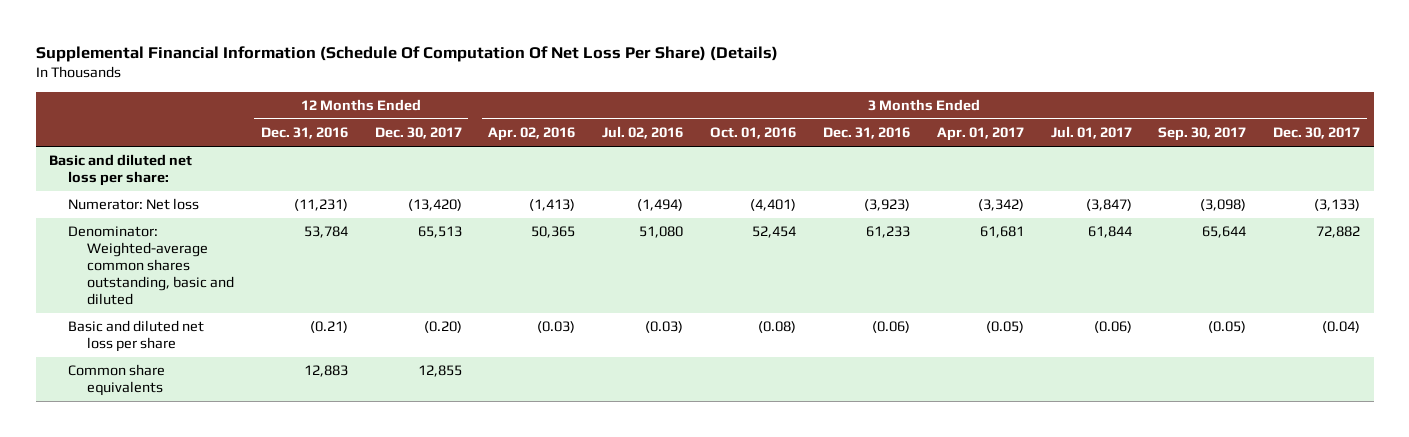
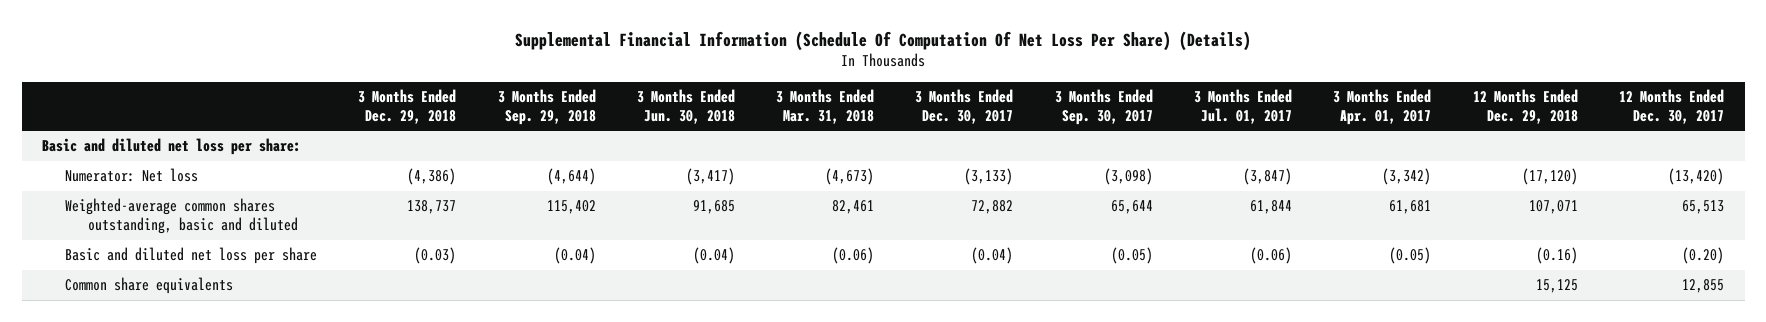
- | 12 Months Ended Dec. 31, 2016 | 12 Months Ended Dec. 30, 2017 | 3 Months Ended Apr. 02, 2016 | 3 Months Ended Jul. 02, 2016 | 3 Months Ended Oct. 01, 2016 | 3 Months Ended Dec. 31, 2016 | 3 Months Ended Apr. 01, 2017 | 3 Months Ended Jul. 01, 2017 | 3 Months Ended Sep. 30, 2017 | 3 Months Ended Dec. 30, 2017
+ | 3 Months Ended Dec. 29, 2018 | 3 Months Ended Sep. 29, 2018 | 3 Months Ended Jun. 30, 2018 | 3 Months Ended Mar. 31, 2018 | 3 Months Ended Dec. 30, 2017 | 3 Months Ended Sep. 30, 2017 | 3 Months Ended Jul. 01, 2017 | 3 Months Ended Apr. 01, 2017 | 12 Months Ended Dec. 29, 2018 | 12 Months Ended Dec. 30, 2017
- Denominator: Weighted-average common shares outstanding, basic and diluted | 53,784 | 65,513 | 50,365 | 51,080 | 52,454 | 61,233 | 61,681 | 61,844 | 65,644 | 72,882
+ Weighted-average common shares outstanding, basic and diluted | 138,737 | 115,402 | 91,685 | 82,461 | 72,882 | 65,644 | 61,844 | 61,681 | 107,071 | 65,513

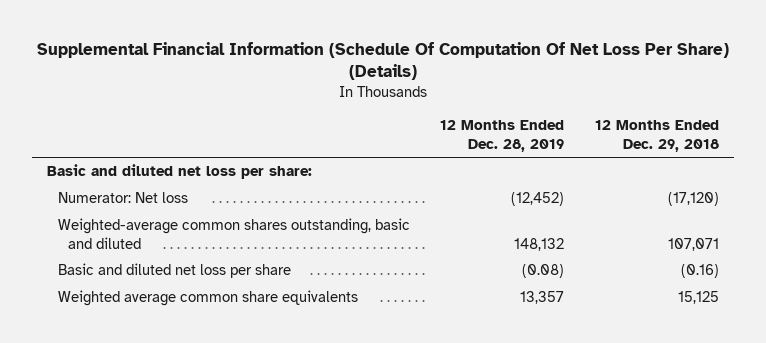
- | 3 Months Ended Dec. 29, 2018 | 3 Months Ended Sep. 29, 2018 | 3 Months Ended Jun. 30, 2018 | 3 Months Ended Mar. 31, 2018 | 3 Months Ended Dec. 30, 2017 | 3 Months Ended Sep. 30, 2017 | 3 Months Ended Jul. 01, 2017 | 3 Months Ended Apr. 01, 2017 | 12 Months Ended Dec. 29, 2018 | 12 Months Ended Dec. 30, 2017
+ | 12 Months Ended Dec. 28, 2019 | 12 Months Ended Dec. 29, 2018
- Common share equivalents | | | | | | | | | 15,125 | 12,855
+ Weighted average common share equivalents | 13,357 | 15,125

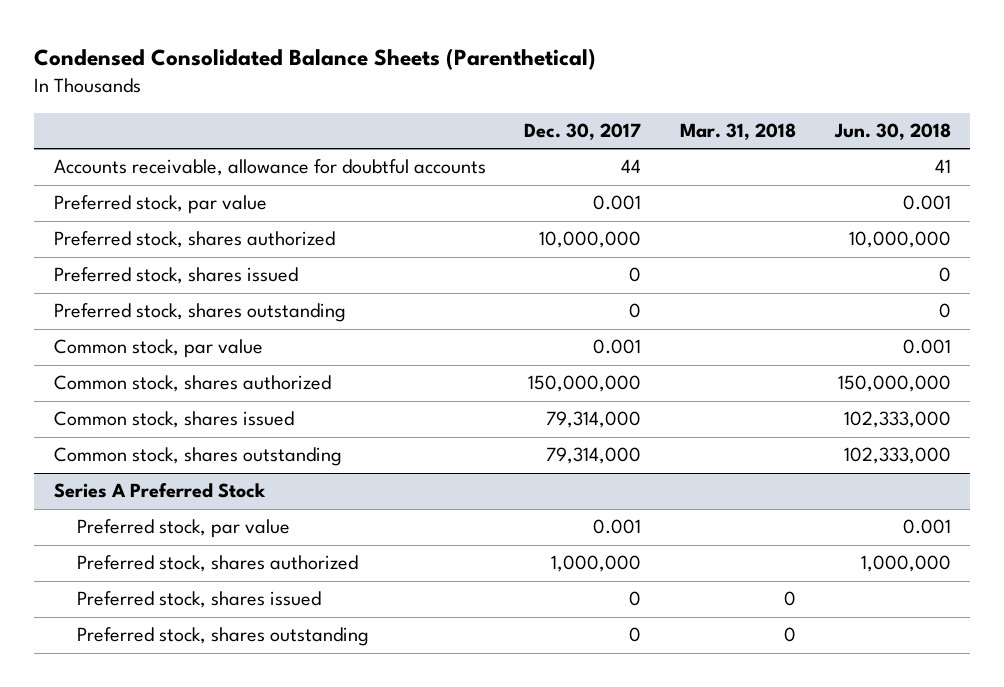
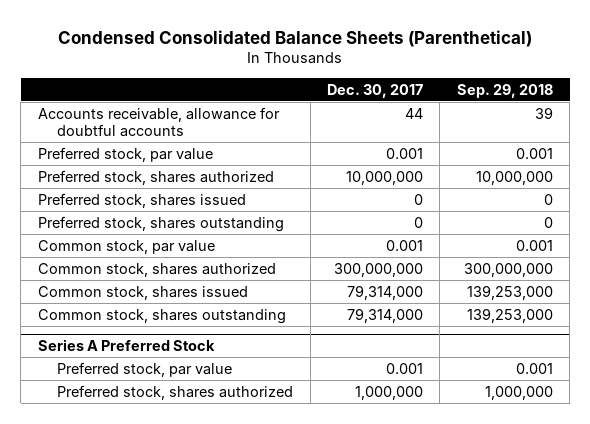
- | Dec. 30, 2017 | Mar. 31, 2018 | Jun. 30, 2018
+ | Dec. 30, 2017 | Sep. 29, 2018
- Common stock, shares authorized | 150,000,000 | | 150,000,000
+ Common stock, shares authorized | 300,000,000 | 300,000,000
@ Series A Preferred Stock
- Preferred stock, shares issued | 0 | 0 |
- Preferred stock, shares outstanding | 0 | 0 |

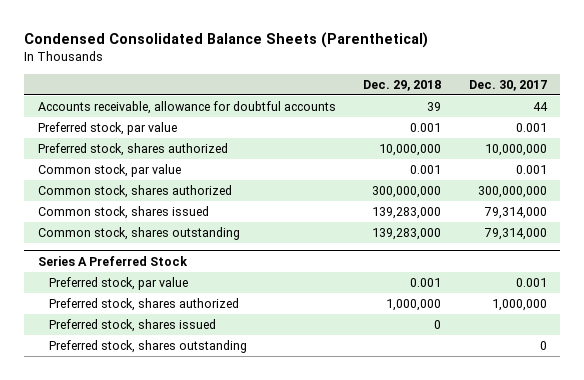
- | Dec. 30, 2017 | Sep. 29, 2018
+ | Dec. 29, 2018 | Dec. 30, 2017
- Preferred stock, shares issued | 0 | 0
- Preferred stock, shares outstanding | 0 | 0
@ Series A Preferred Stock
+ Preferred stock, shares issued | 0 |
+ Preferred stock, shares outstanding | | 0

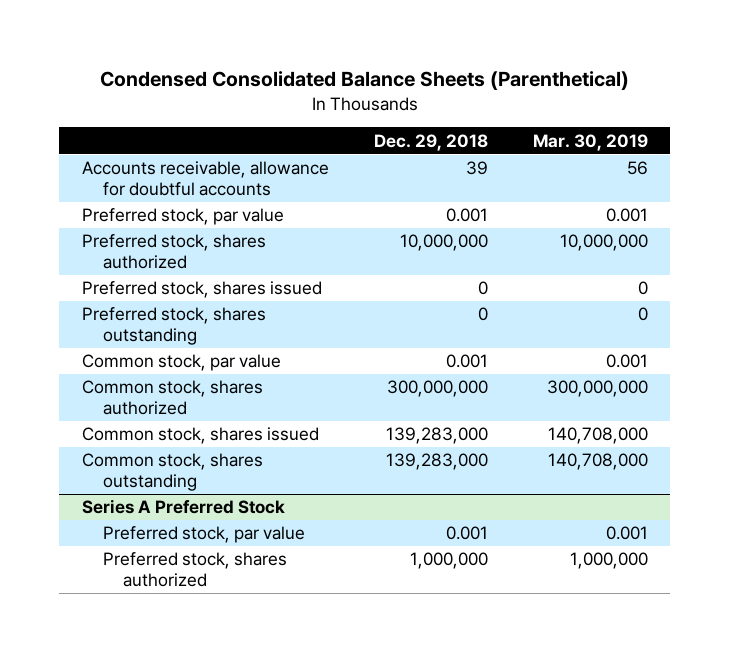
- | Dec. 29, 2018 | Dec. 30, 2017
+ | Dec. 29, 2018 | Mar. 30, 2019
+ Preferred stock, shares issued | 0 | 0
+ Preferred stock, shares outstanding | 0 | 0
@ Series A Preferred Stock
- Preferred stock, shares issued | 0 |
- Preferred stock, shares outstanding | | 0

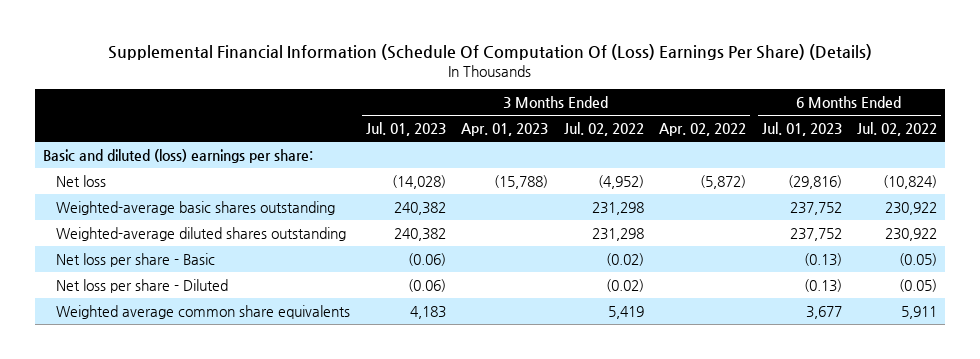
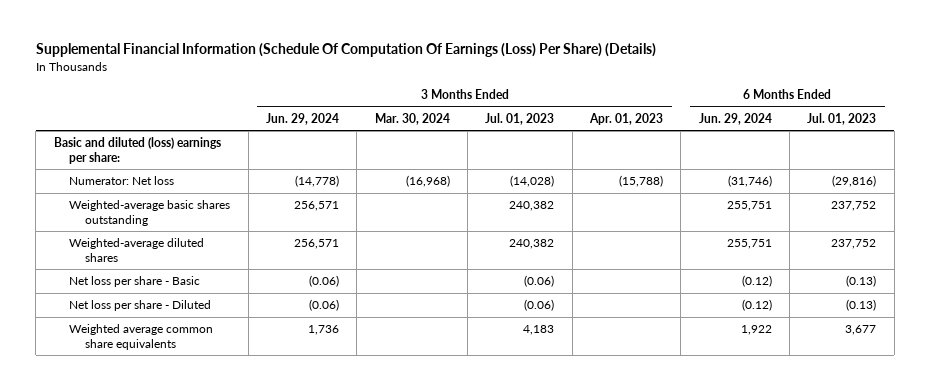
- Supplemental Financial Information (Schedule Of Computation Of (Loss) Earnings Per Share) (Details)
+ Supplemental Financial Information (Schedule Of Computation Of Earnings (Loss) Per Share) (Details)
- | 3 Months Ended Jul. 01, 2023 | 3 Months Ended Apr. 01, 2023 | 3 Months Ended Jul. 02, 2022 | 3 Months Ended Apr. 02, 2022 | 6 Months Ended Jul. 01, 2023 | 6 Months Ended Jul. 02, 2022
+ | 3 Months Ended Jun. 29, 2024 | 3 Months Ended Mar. 30, 2024 | 3 Months Ended Jul. 01, 2023 | 3 Months Ended Apr. 01, 2023 | 6 Months Ended Jun. 29, 2024 | 6 Months Ended Jul. 01, 2023
- Net loss | (14,028) | (15,788) | (4,952) | (5,872) | (29,816) | (10,824)
+ Numerator: Net loss | (14,778) | (16,968) | (14,028) | (15,788) | (31,746) | (29,816)
- Weighted-average diluted shares outstanding | 240,382 | | 231,298 | | 237,752 | 230,922
+ Weighted-average diluted shares | 256,571 | | 240,382 | | 255,751 | 237,752

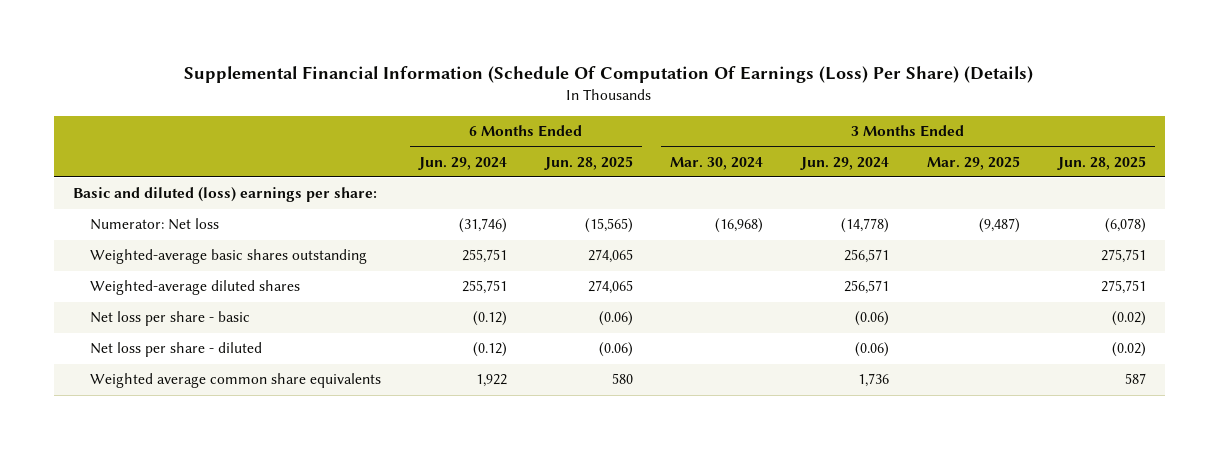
- | 3 Months Ended Jun. 29, 2024 | 3 Months Ended Mar. 30, 2024 | 3 Months Ended Jul. 01, 2023 | 3 Months Ended Apr. 01, 2023 | 6 Months Ended Jun. 29, 2024 | 6 Months Ended Jul. 01, 2023
+ | 6 Months Ended Jun. 29, 2024 | 6 Months Ended Jun. 28, 2025 | 3 Months Ended Mar. 30, 2024 | 3 Months Ended Jun. 29, 2024 | 3 Months Ended Mar. 29, 2025 | 3 Months Ended Jun. 28, 2025
- Net loss per share - Basic | (0.06) | | (0.06) | | (0.12) | (0.13)
- Net loss per share - Diluted | (0.06) | | (0.06) | | (0.12) | (0.13)
+ Net loss per share - basic | (0.12) | (0.06) | | (0.06) | | (0.02)
+ Net loss per share - diluted | (0.12) | (0.06) | | (0.06) | | (0.02)

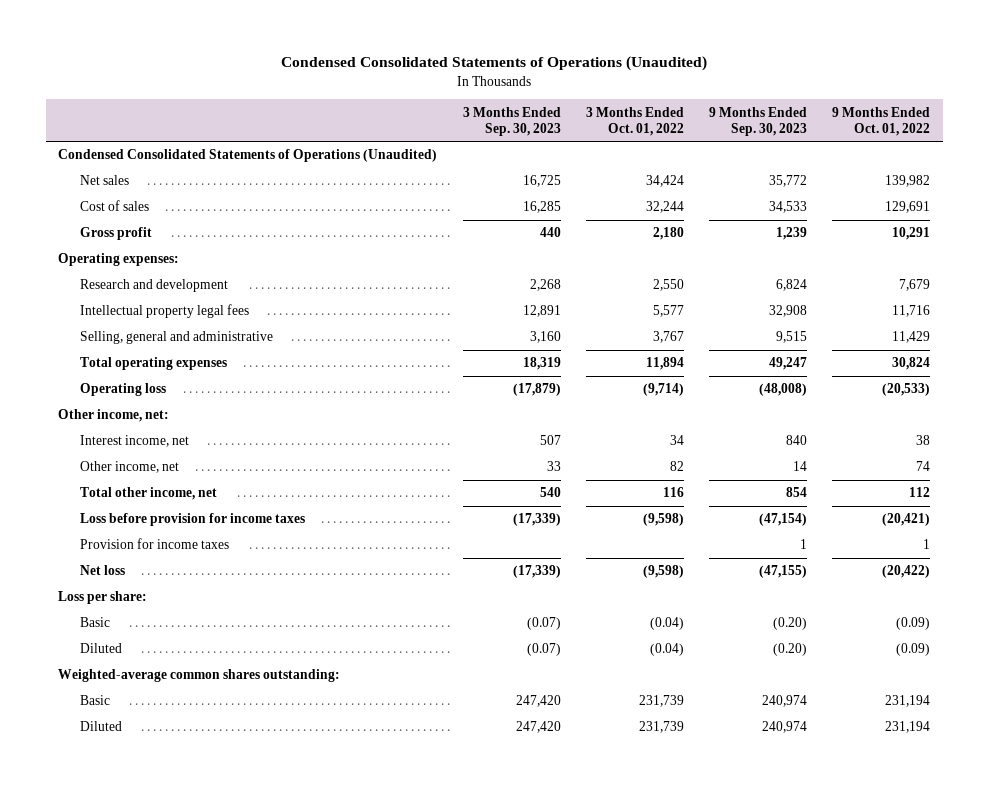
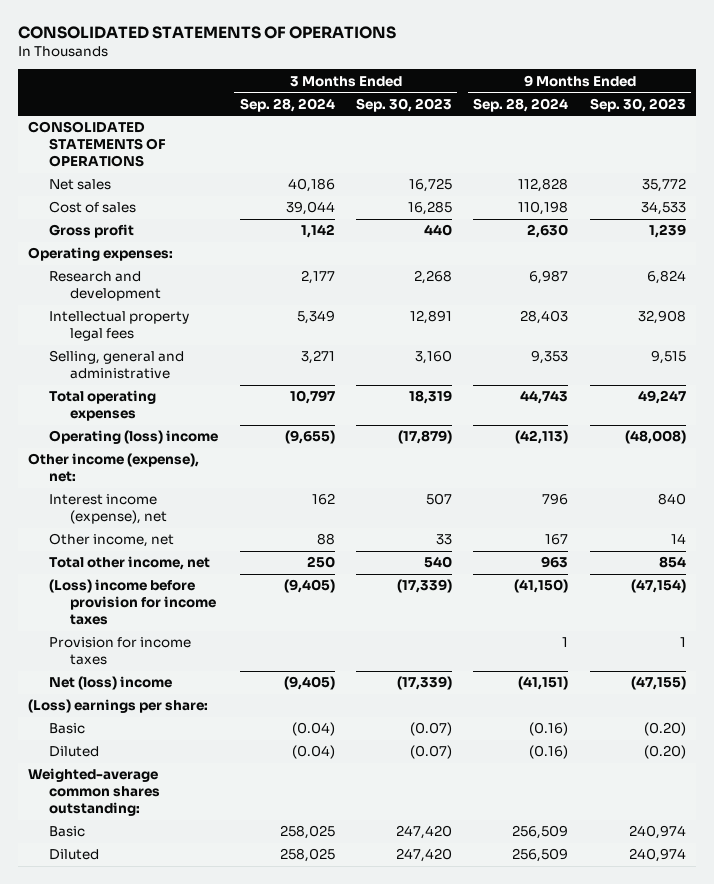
- Condensed Consolidated Statements of Operations (Unaudited)
+ CONSOLIDATED STATEMENTS OF OPERATIONS
- | 3 Months Ended Sep. 30, 2023 | 3 Months Ended Oct. 01, 2022 | 9 Months Ended Sep. 30, 2023 | 9 Months Ended Oct. 01, 2022
+ | 3 Months Ended Sep. 28, 2024 | 3 Months Ended Sep. 30, 2023 | 9 Months Ended Sep. 28, 2024 | 9 Months Ended Sep. 30, 2023
- Condensed Consolidated Statements of Operations (Unaudited)
+ CONSOLIDATED STATEMENTS OF OPERATIONS
- Operating loss | (17,879) | (9,714) | (48,008) | (20,533)
- Other income, net:
- Interest income, net | 507 | 34 | 840 | 38
+ Operating (loss) income | (9,655) | (17,879) | (42,113) | (48,008)
+ Other income (expense), net:
+ Interest income (expense), net | 162 | 507 | 796 | 840
- Loss before provision for income taxes | (17,339) | (9,598) | (47,154) | (20,421)
+ (Loss) income before provision for income taxes | (9,405) | (17,339) | (41,150) | (47,154)
- Net loss | (17,339) | (9,598) | (47,155) | (20,422)
- Loss per share:
+ Net (loss) income | (9,405) | (17,339) | (41,151) | (47,155)
+ (Loss) earnings per share:

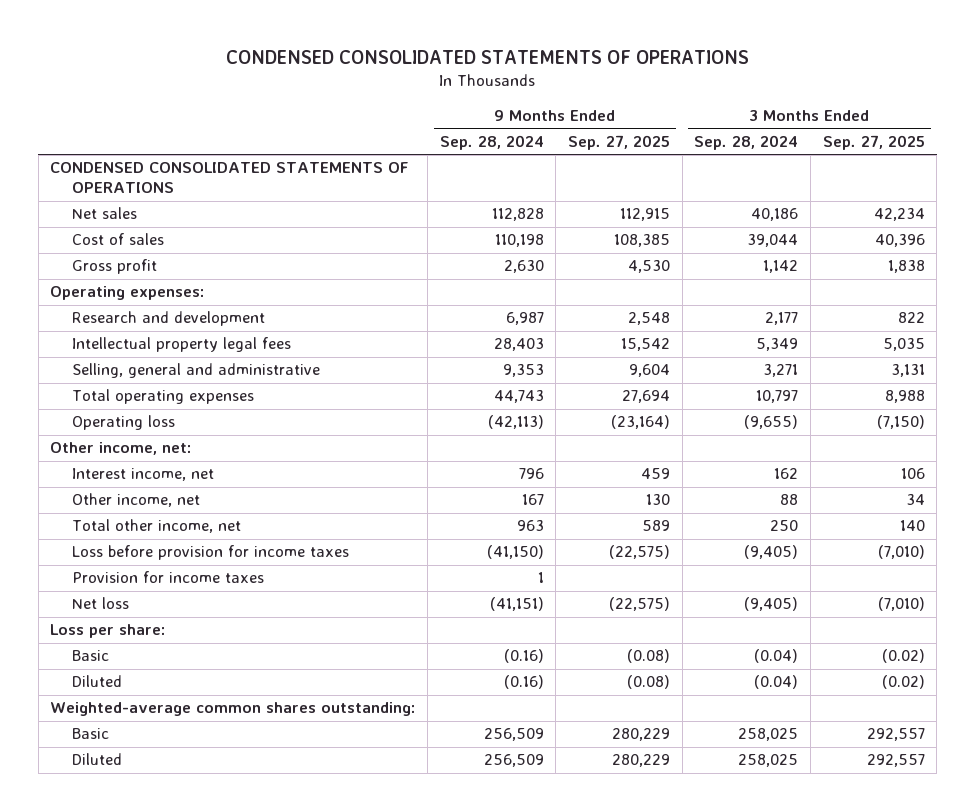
- CONSOLIDATED STATEMENTS OF OPERATIONS
+ CONDENSED CONSOLIDATED STATEMENTS OF OPERATIONS
- | 3 Months Ended Sep. 28, 2024 | 3 Months Ended Sep. 30, 2023 | 9 Months Ended Sep. 28, 2024 | 9 Months Ended Sep. 30, 2023
+ | 9 Months Ended Sep. 28, 2024 | 9 Months Ended Sep. 27, 2025 | 3 Months Ended Sep. 28, 2024 | 3 Months Ended Sep. 27, 2025
- CONSOLIDATED STATEMENTS OF OPERATIONS
+ CONDENSED CONSOLIDATED STATEMENTS OF OPERATIONS
- Operating (loss) income | (9,655) | (17,879) | (42,113) | (48,008)
- Other income (expense), net:
- Interest income (expense), net | 162 | 507 | 796 | 840
+ Operating loss | (42,113) | (23,164) | (9,655) | (7,150)
+ Other income, net:
+ Interest income, net | 796 | 459 | 162 | 106
- (Loss) income before provision for income taxes | (9,405) | (17,339) | (41,150) | (47,154)
+ Loss before provision for income taxes | (41,150) | (22,575) | (9,405) | (7,010)
- Net (loss) income | (9,405) | (17,339) | (41,151) | (47,155)
- (Loss) earnings per share:
+ Net loss | (41,151) | (22,575) | (9,405) | (7,010)
+ Loss per share:

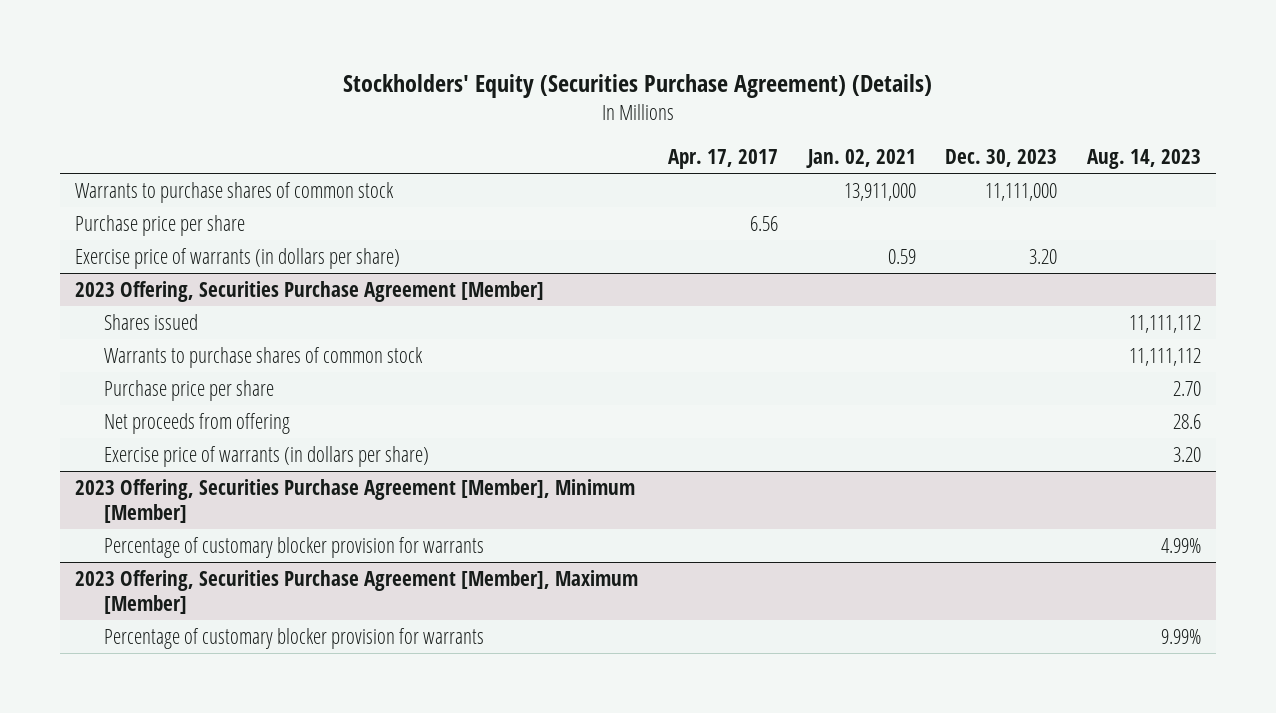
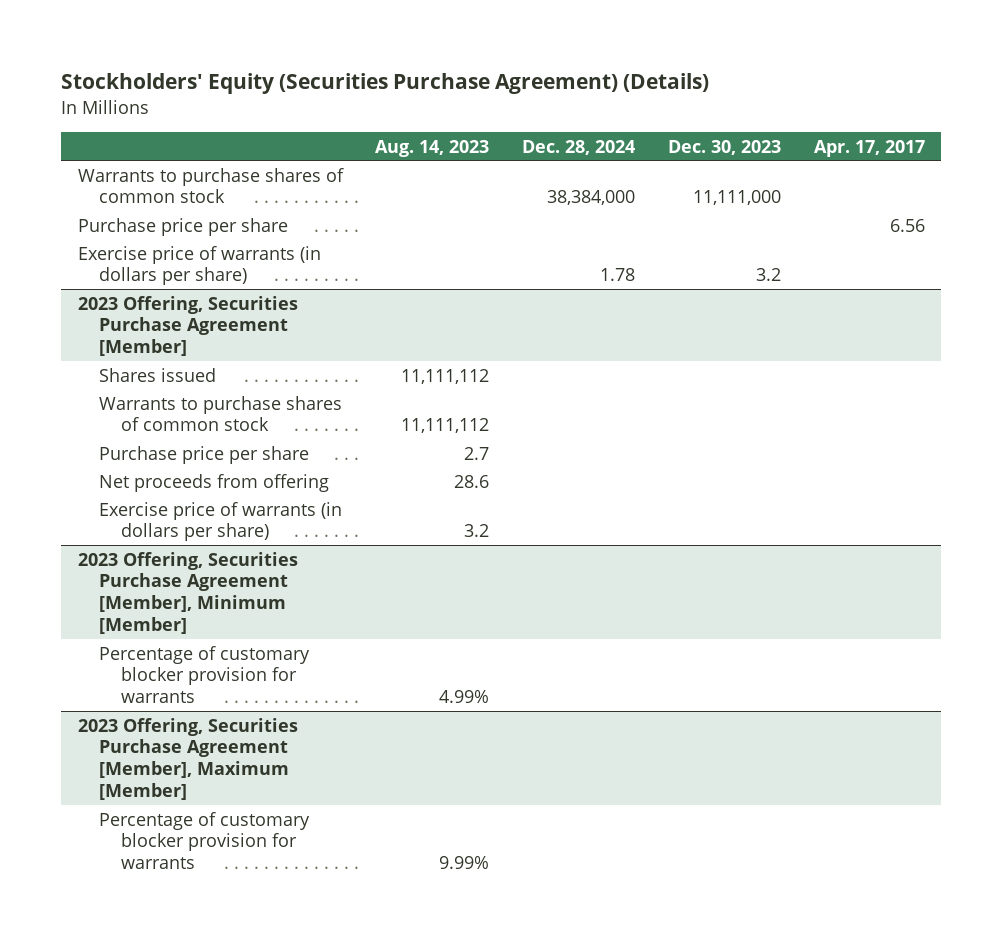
- | Apr. 17, 2017 | Jan. 02, 2021 | Dec. 30, 2023 | Aug. 14, 2023
+ | Aug. 14, 2023 | Dec. 28, 2024 | Dec. 30, 2023 | Apr. 17, 2017
- Exercise price of warrants (in dollars per share) | | 0.59 | 3.20 |
+ Exercise price of warrants (in dollars per share) | | 1.78 | 3.2 |
@ 2023 Offering, Securities Purchase Agreement [Member]
- Purchase price per share | | | | 2.70
+ Purchase price per share | 2.7 | | |
- Exercise price of warrants (in dollars per share) | | | | 3.20
+ Exercise price of warrants (in dollars per share) | 3.2 | | |

